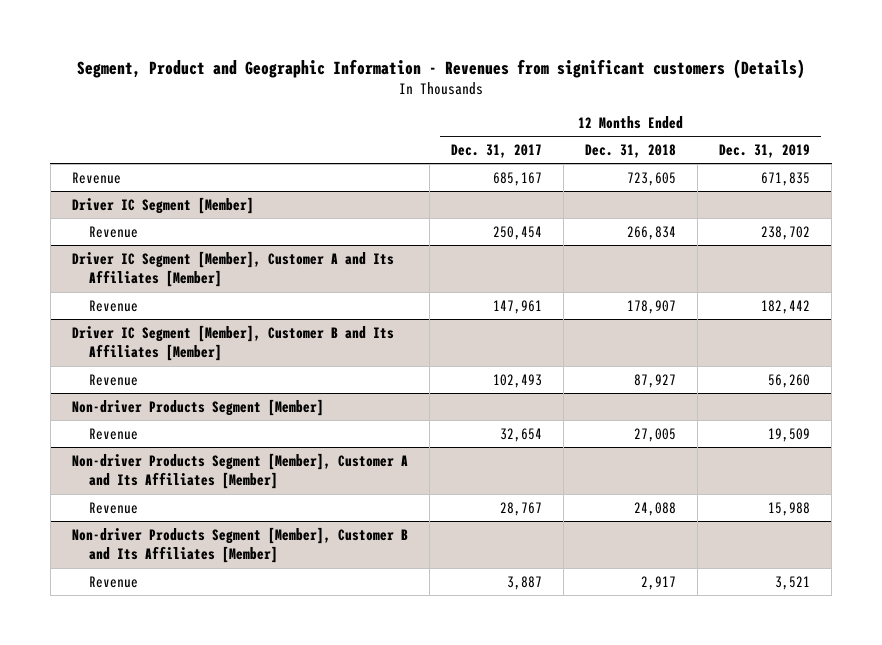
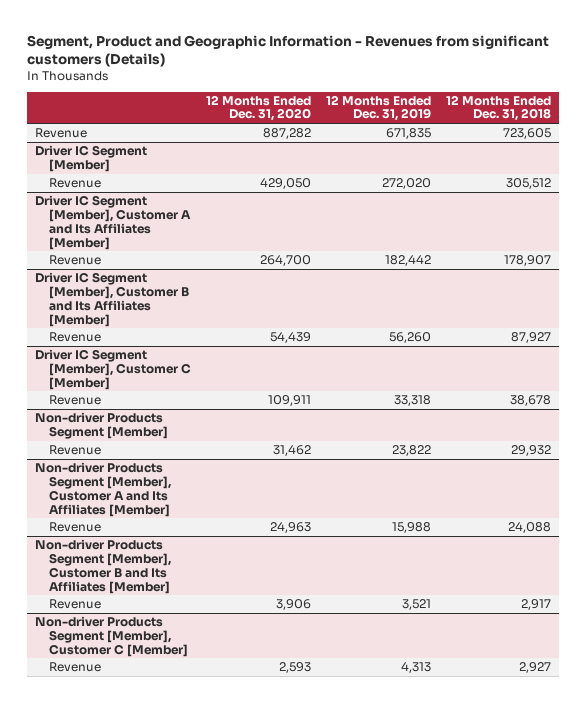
- | 12 Months Ended Dec. 31, 2017 | 12 Months Ended Dec. 31, 2018 | 12 Months Ended Dec. 31, 2019
+ | 12 Months Ended Dec. 31, 2020 | 12 Months Ended Dec. 31, 2019 | 12 Months Ended Dec. 31, 2018
@ Driver IC Segment [Member]
- Revenue | 250,454 | 266,834 | 238,702
+ Revenue | 429,050 | 272,020 | 305,512
+ Driver IC Segment [Member], Customer C [Member]
+ Revenue | 109,911 | 33,318 | 38,678
@ Non-driver Products Segment [Member]
- Revenue | 32,654 | 27,005 | 19,509
+ Revenue | 31,462 | 23,822 | 29,932
+ Non-driver Products Segment [Member], Customer C [Member]
+ Revenue | 2,593 | 4,313 | 2,927

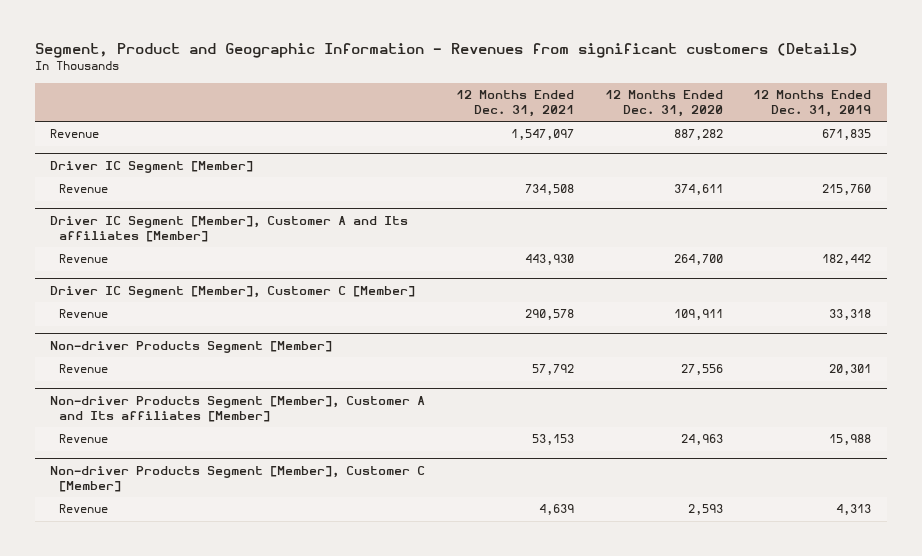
- | 12 Months Ended Dec. 31, 2020 | 12 Months Ended Dec. 31, 2019 | 12 Months Ended Dec. 31, 2018
+ | 12 Months Ended Dec. 31, 2021 | 12 Months Ended Dec. 31, 2020 | 12 Months Ended Dec. 31, 2019
@ Driver IC Segment [Member]
- Revenue | 429,050 | 272,020 | 305,512
- Driver IC Segment [Member], Customer A and Its Affiliates [Member]
@ Driver IC Segment [Member]
+ Revenue | 734,508 | 374,611 | 215,760
+ Driver IC Segment [Member], Customer A and Its affiliates [Member]
- Driver IC Segment [Member], Customer B and Its Affiliates [Member]
- Revenue | 54,439 | 56,260 | 87,927
@ Non-driver Products Segment [Member]
- Revenue | 31,462 | 23,822 | 29,932
- Non-driver Products Segment [Member], Customer A and Its Affiliates [Member]
@ Non-driver Products Segment [Member]
+ Revenue | 57,792 | 27,556 | 20,301
+ Non-driver Products Segment [Member], Customer A and Its affiliates [Member]
- Non-driver Products Segment [Member], Customer B and Its Affiliates [Member]
- Revenue | 3,906 | 3,521 | 2,917

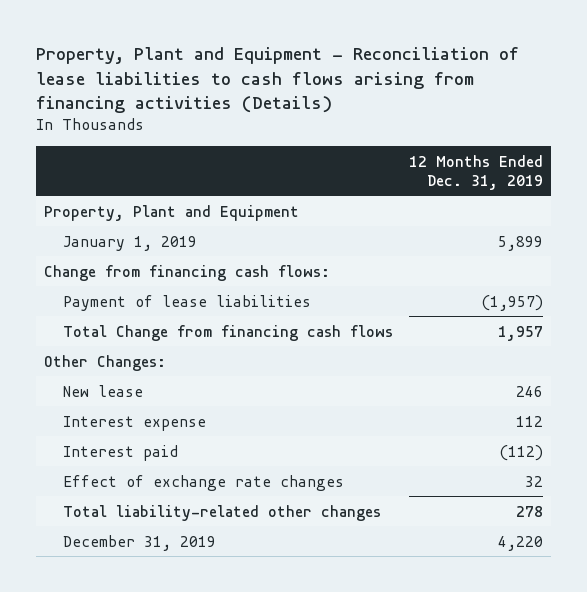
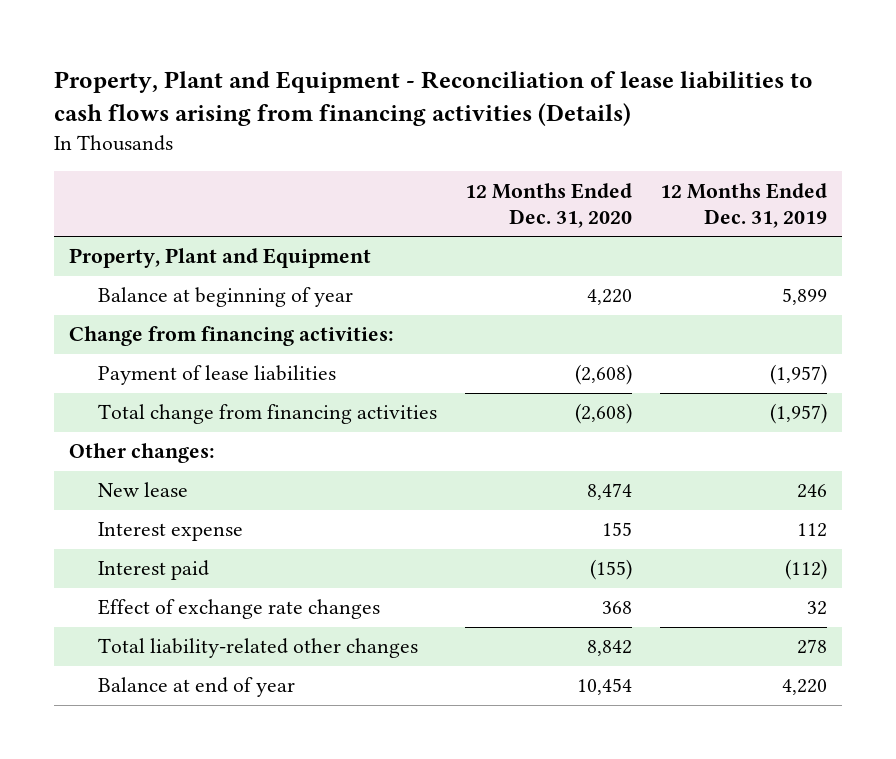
- | 12 Months Ended Dec. 31, 2019
+ | 12 Months Ended Dec. 31, 2020 | 12 Months Ended Dec. 31, 2019
- January 1, 2019 | 5,899
- Change from financing cash flows:
+ Balance at beginning of year | 4,220 | 5,899
+ Change from financing activities:
- Total Change from financing cash flows | 1,957
- Other Changes:
+ Total change from financing activities | (2,608) | (1,957)
+ Other changes:
- December 31, 2019 | 4,220
+ Balance at end of year | 10,454 | 4,220

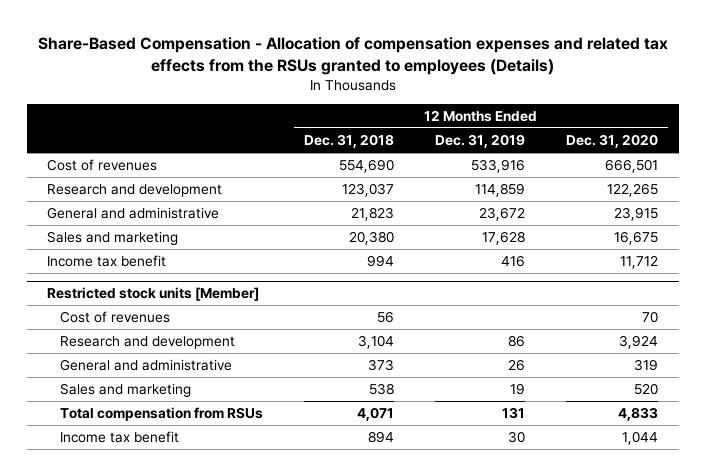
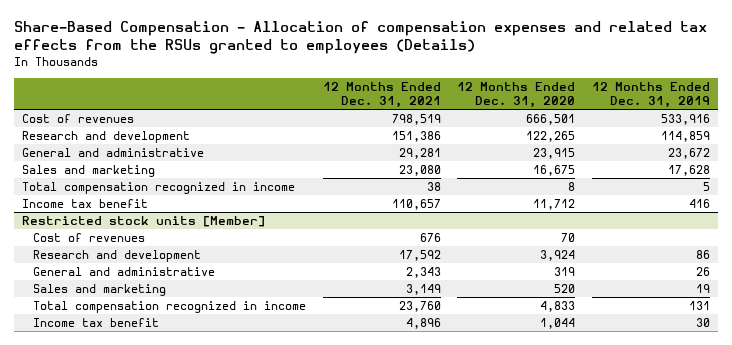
- | 12 Months Ended Dec. 31, 2018 | 12 Months Ended Dec. 31, 2019 | 12 Months Ended Dec. 31, 2020
+ | 12 Months Ended Dec. 31, 2021 | 12 Months Ended Dec. 31, 2020 | 12 Months Ended Dec. 31, 2019
+ Total compensation recognized in income | 38 | 8 | 5
@ Restricted stock units [Member]
- Total compensation from RSUs | 4,071 | 131 | 4,833
+ Total compensation recognized in income | 23,760 | 4,833 | 131

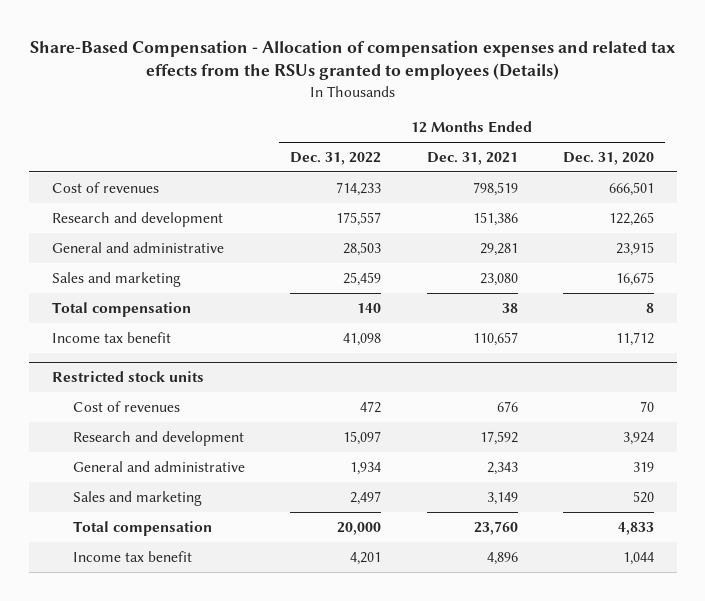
- | 12 Months Ended Dec. 31, 2021 | 12 Months Ended Dec. 31, 2020 | 12 Months Ended Dec. 31, 2019
+ | 12 Months Ended Dec. 31, 2022 | 12 Months Ended Dec. 31, 2021 | 12 Months Ended Dec. 31, 2020
- Total compensation recognized in income | 38 | 8 | 5
+ Total compensation | 140 | 38 | 8
- Restricted stock units [Member]
+ Restricted stock units
- Total compensation recognized in income | 23,760 | 4,833 | 131
+ Total compensation | 20,000 | 23,760 | 4,833

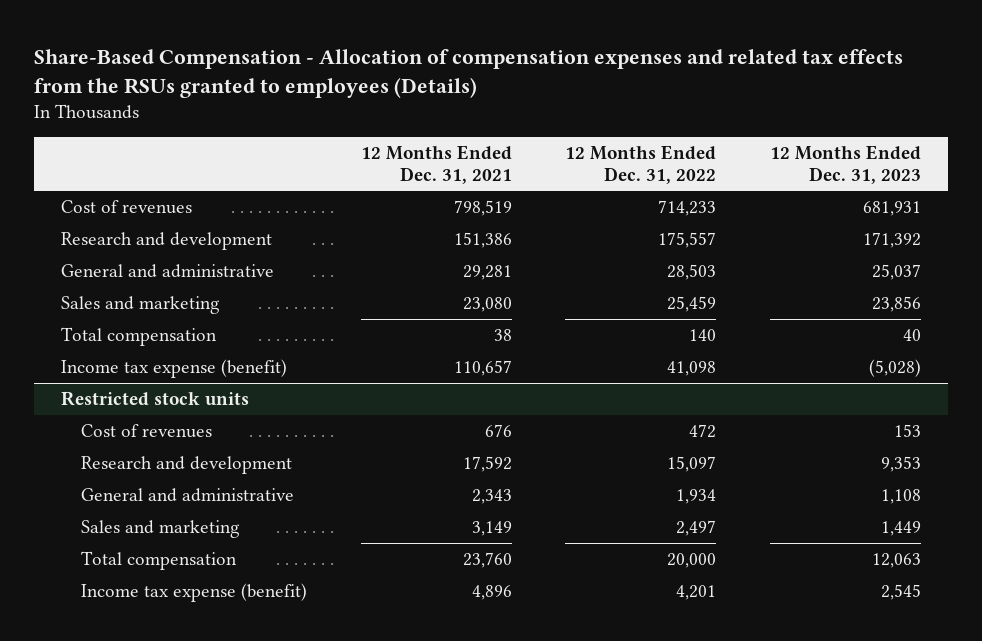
- | 12 Months Ended Dec. 31, 2022 | 12 Months Ended Dec. 31, 2021 | 12 Months Ended Dec. 31, 2020
+ | 12 Months Ended Dec. 31, 2021 | 12 Months Ended Dec. 31, 2022 | 12 Months Ended Dec. 31, 2023
- Income tax benefit | 41,098 | 110,657 | 11,712
+ Income tax expense (benefit) | 110,657 | 41,098 | (5,028)
@ Restricted stock units
- Income tax benefit | 4,201 | 4,896 | 1,044
+ Income tax expense (benefit) | 4,896 | 4,201 | 2,545

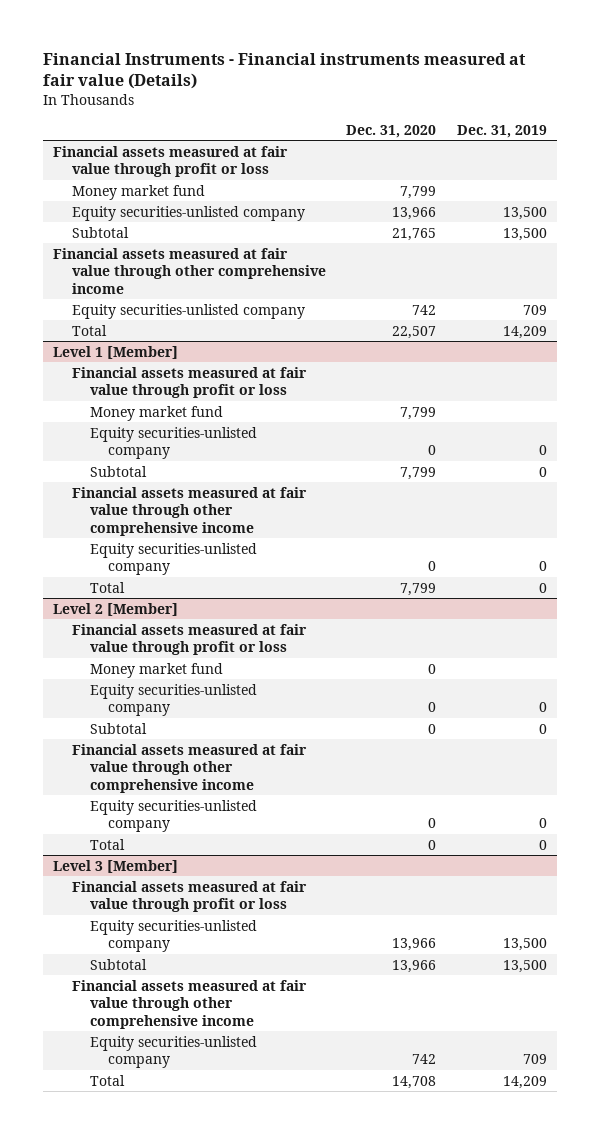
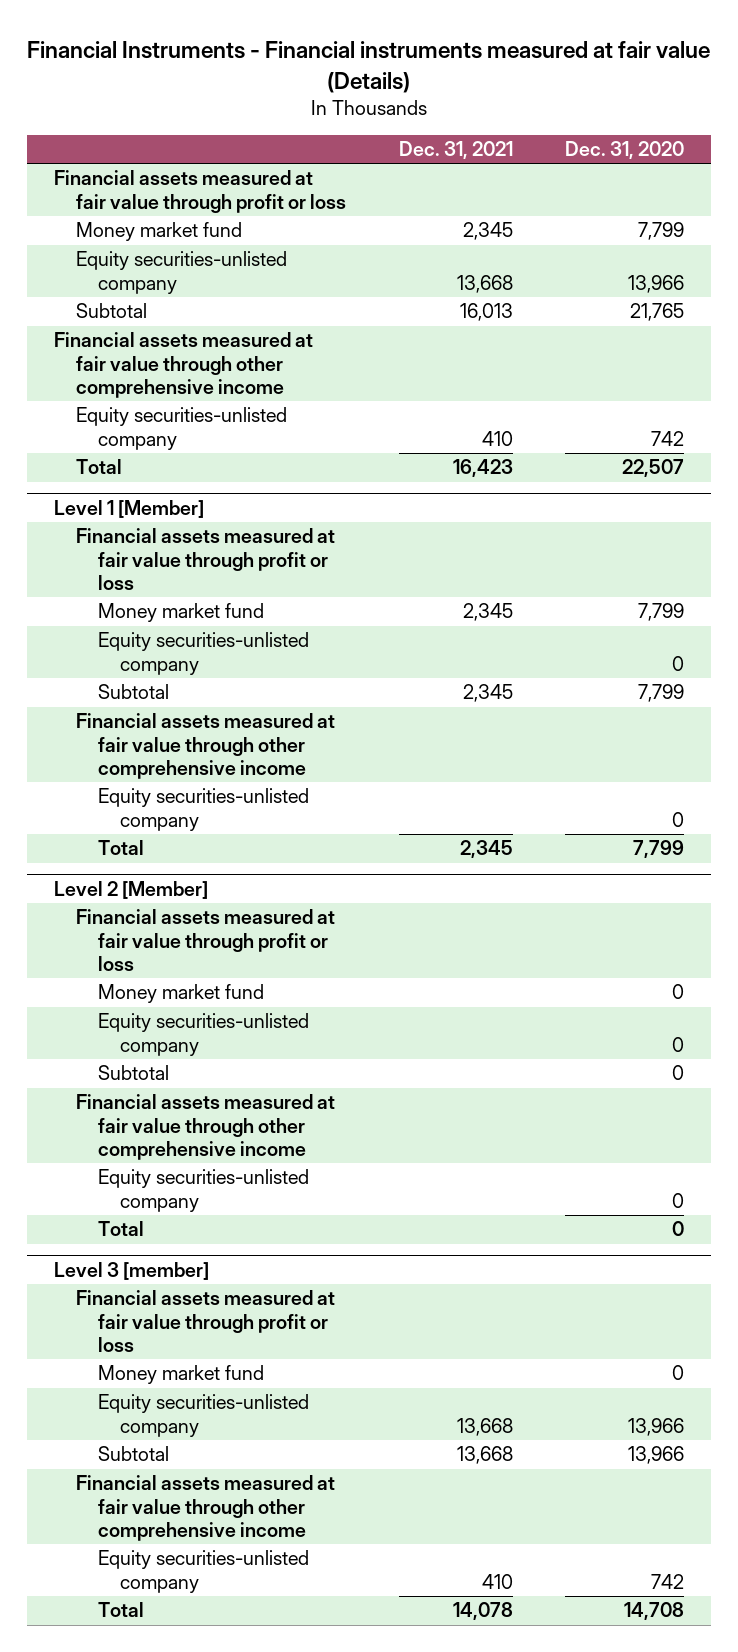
- | Dec. 31, 2020 | Dec. 31, 2019
+ | Dec. 31, 2021 | Dec. 31, 2020
- Level 3 [Member]
+ Level 3 [member]
+ Money market fund | | 0

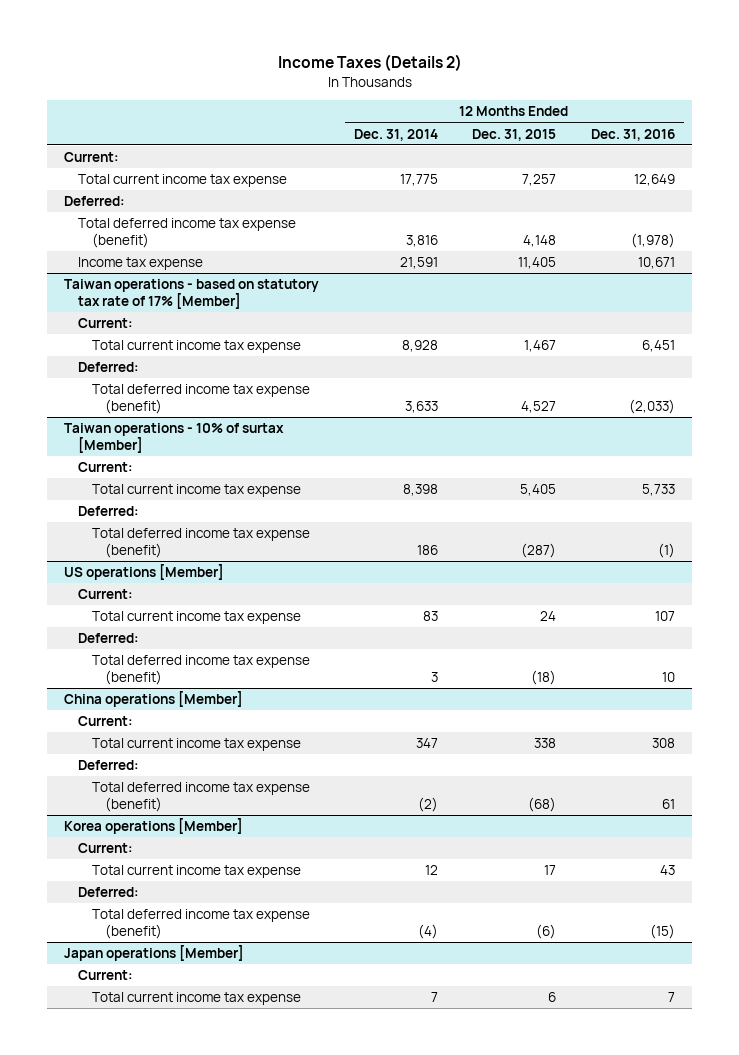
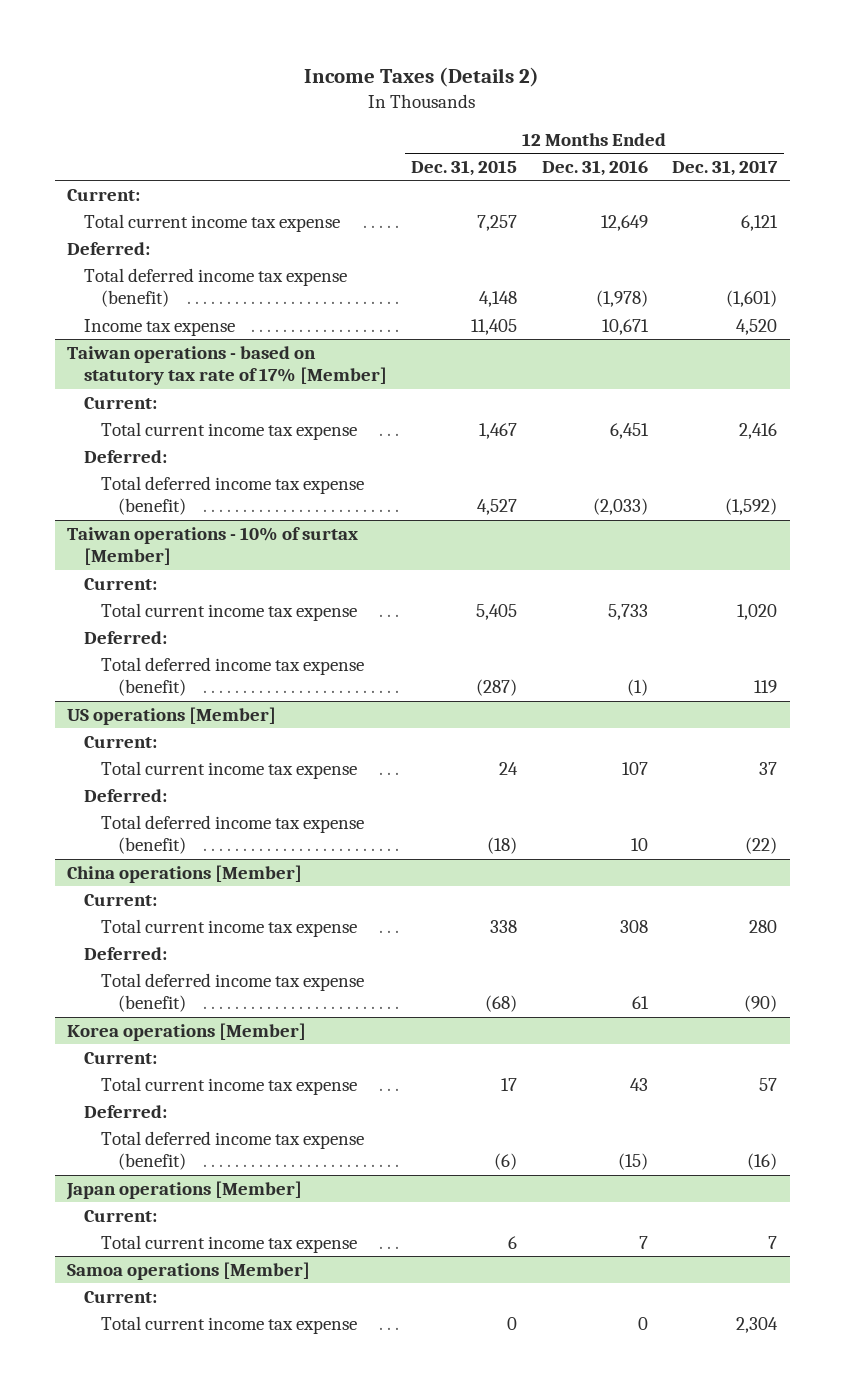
- | 12 Months Ended Dec. 31, 2014 | 12 Months Ended Dec. 31, 2015 | 12 Months Ended Dec. 31, 2016
+ | 12 Months Ended Dec. 31, 2015 | 12 Months Ended Dec. 31, 2016 | 12 Months Ended Dec. 31, 2017
+ Samoa operations [Member]
+ Current:
+ Total current income tax expense | 0 | 0 | 2,304

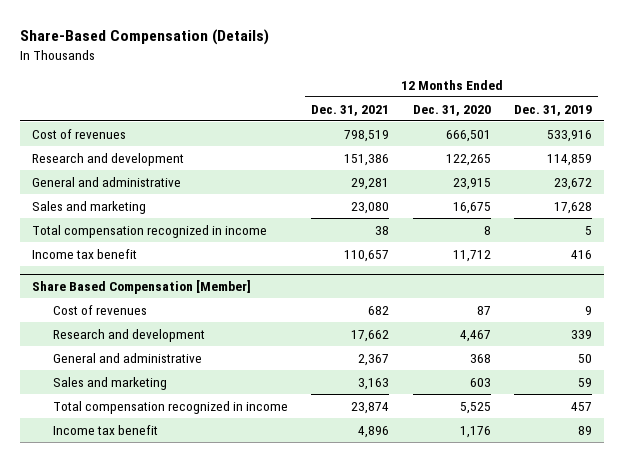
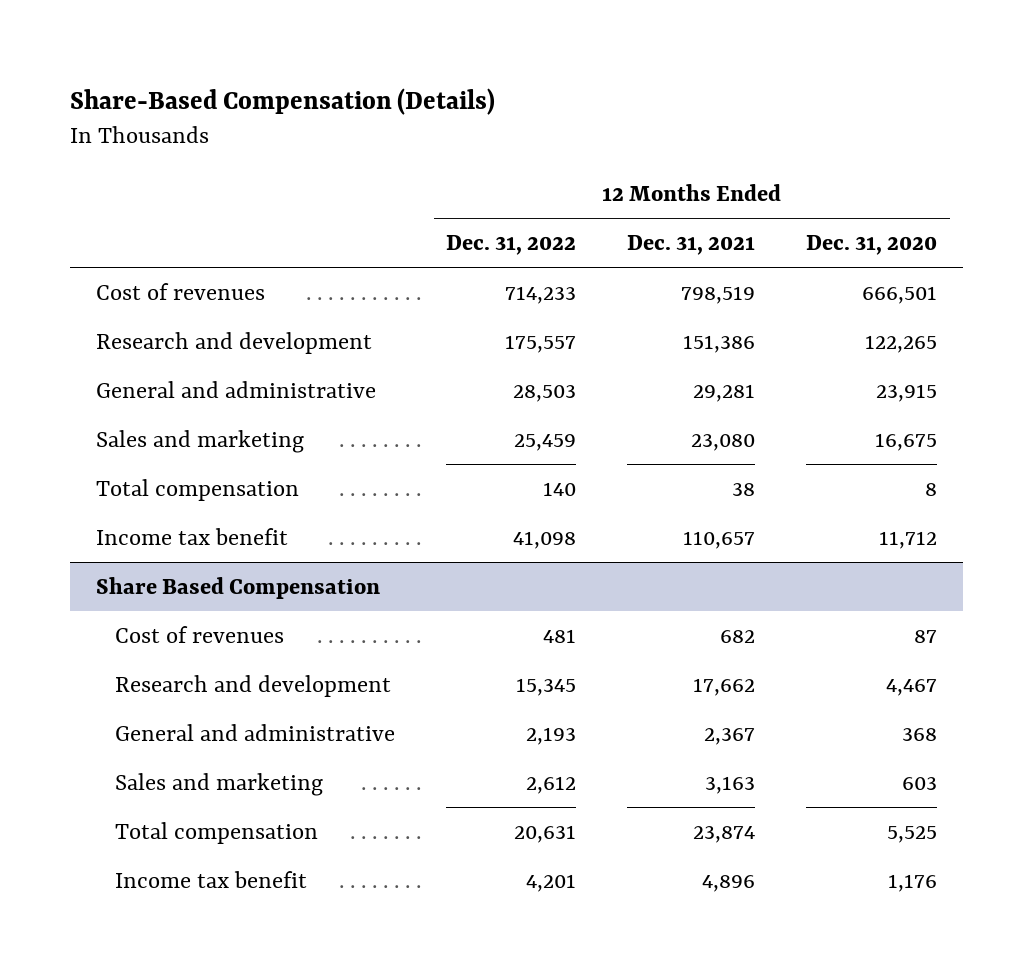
- | 12 Months Ended Dec. 31, 2021 | 12 Months Ended Dec. 31, 2020 | 12 Months Ended Dec. 31, 2019
+ | 12 Months Ended Dec. 31, 2022 | 12 Months Ended Dec. 31, 2021 | 12 Months Ended Dec. 31, 2020
- Total compensation recognized in income | 38 | 8 | 5
+ Total compensation | 140 | 38 | 8
- Share Based Compensation [Member]
+ Share Based Compensation
- Total compensation recognized in income | 23,874 | 5,525 | 457
+ Total compensation | 20,631 | 23,874 | 5,525

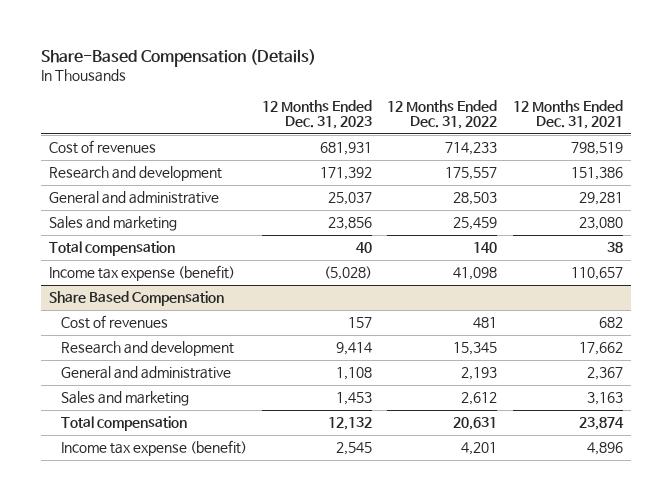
- | 12 Months Ended Dec. 31, 2022 | 12 Months Ended Dec. 31, 2021 | 12 Months Ended Dec. 31, 2020
+ | 12 Months Ended Dec. 31, 2023 | 12 Months Ended Dec. 31, 2022 | 12 Months Ended Dec. 31, 2021
- Income tax benefit | 41,098 | 110,657 | 11,712
+ Income tax expense (benefit) | (5,028) | 41,098 | 110,657
@ Share Based Compensation
- Income tax benefit | 4,201 | 4,896 | 1,176
+ Income tax expense (benefit) | 2,545 | 4,201 | 4,896

